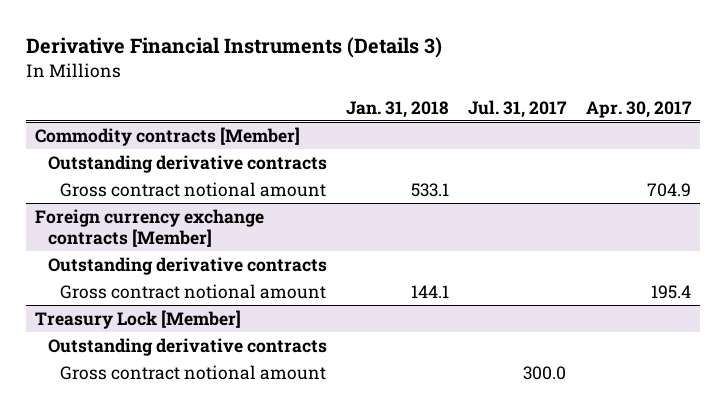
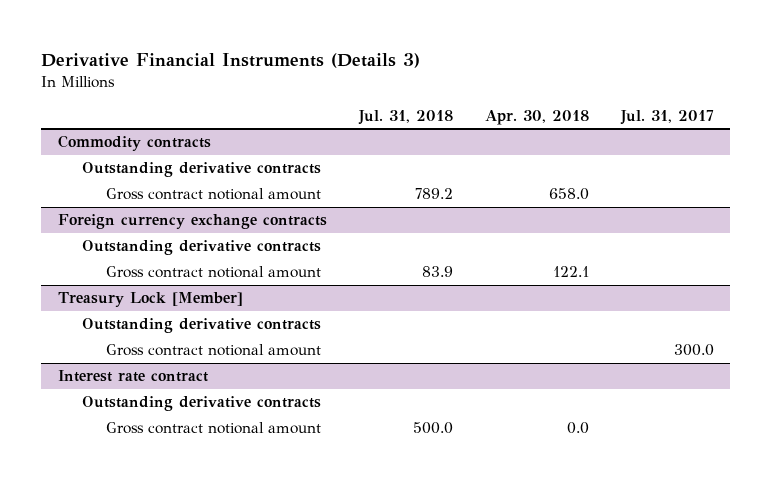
- | Jan. 31, 2018 | Jul. 31, 2017 | Apr. 30, 2017
+ | Jul. 31, 2018 | Apr. 30, 2018 | Jul. 31, 2017
- Commodity contracts [Member]
+ Commodity contracts
- Foreign currency exchange contracts [Member]
+ Foreign currency exchange contracts
+ Interest rate contract
+ Outstanding derivative contracts
+ Gross contract notional amount | 500.0 | 0.0 |

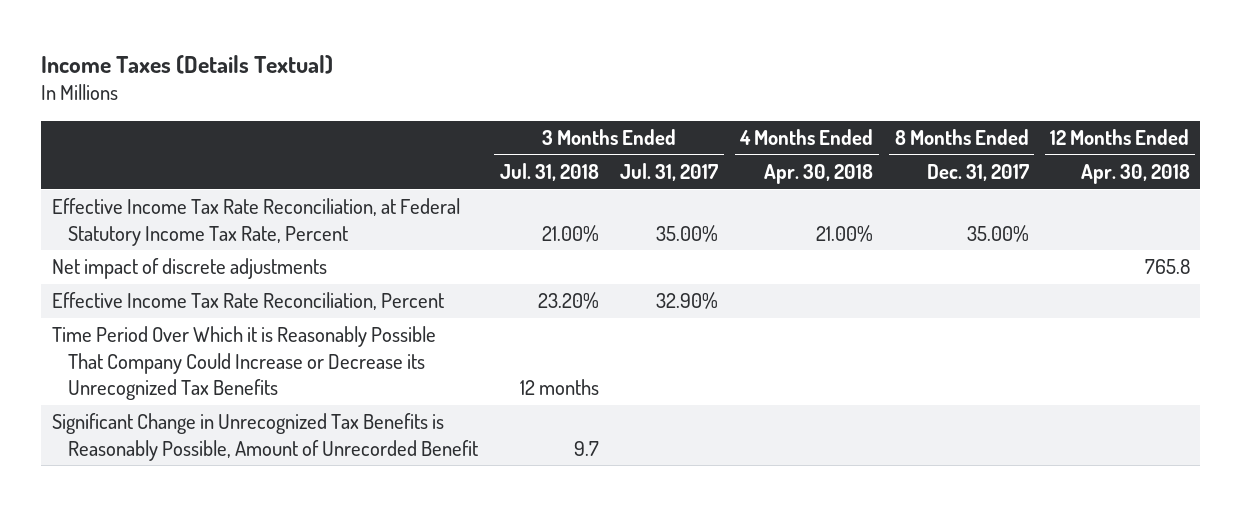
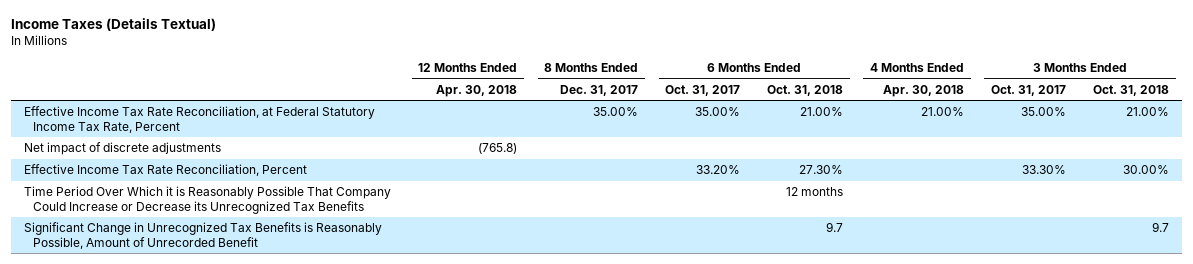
- | 3 Months Ended Jul. 31, 2018 | 3 Months Ended Jul. 31, 2017 | 4 Months Ended Apr. 30, 2018 | 8 Months Ended Dec. 31, 2017 | 12 Months Ended Apr. 30, 2018
+ | 12 Months Ended Apr. 30, 2018 | 8 Months Ended Dec. 31, 2017 | 6 Months Ended Oct. 31, 2017 | 6 Months Ended Oct. 31, 2018 | 4 Months Ended Apr. 30, 2018 | 3 Months Ended Oct. 31, 2017 | 3 Months Ended Oct. 31, 2018
- Net impact of discrete adjustments | | | | | 765.8
+ Net impact of discrete adjustments | (765.8) | | | | | |

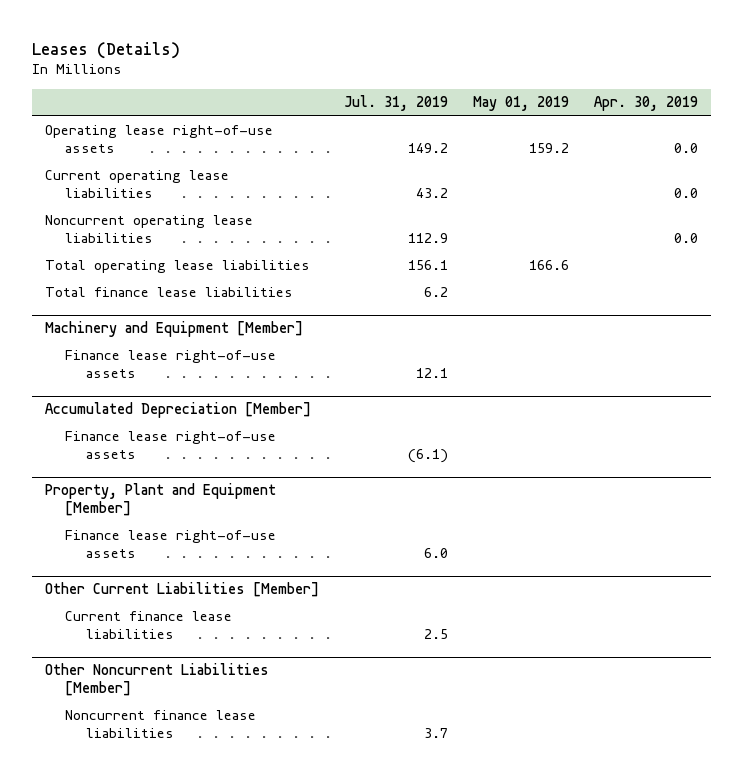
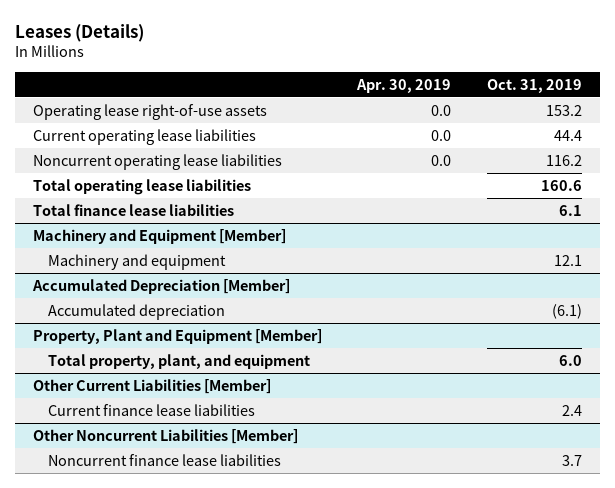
- | Jul. 31, 2019 | May 01, 2019 | Apr. 30, 2019
+ | Apr. 30, 2019 | Oct. 31, 2019
@ Machinery and Equipment [Member]
- Finance lease right-of-use assets | 12.1 | |
+ Machinery and equipment | | 12.1
@ Accumulated Depreciation [Member]
- Finance lease right-of-use assets | (6.1) | |
+ Accumulated depreciation | | (6.1)
@ Property, Plant and Equipment [Member]
- Finance lease right-of-use assets | 6.0 | |
+ Total property, plant, and equipment | | 6.0

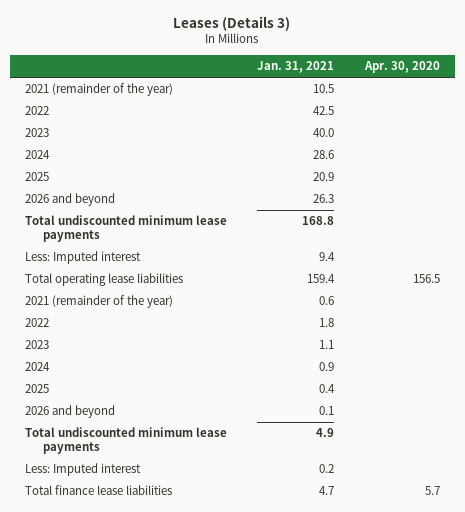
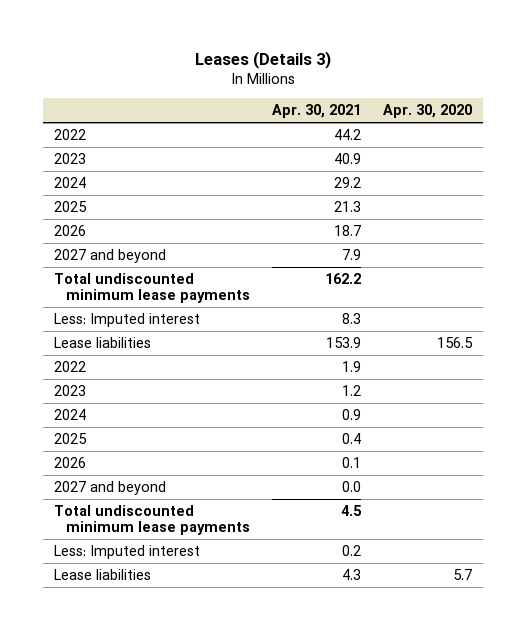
- | Jan. 31, 2021 | Apr. 30, 2020
+ | Apr. 30, 2021 | Apr. 30, 2020
- 2021 (remainder of the year) | 10.5 |
- 2026 and beyond | 26.3 |
+ 2026 | 18.7 |
+ 2027 and beyond | 7.9 |
- Total operating lease liabilities | 159.4 | 156.5
- 2021 (remainder of the year) | 0.6 |
+ Lease liabilities | 153.9 | 156.5
- 2026 and beyond | 0.1 |
+ 2026 | 0.1 |
+ 2027 and beyond | 0.0 |
- Total finance lease liabilities | 4.7 | 5.7
+ Lease liabilities | 4.3 | 5.7

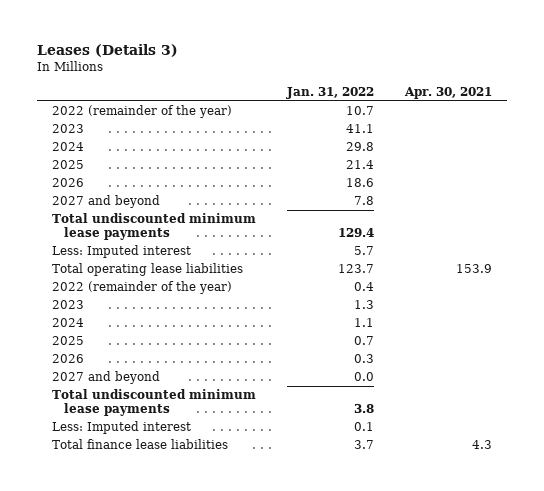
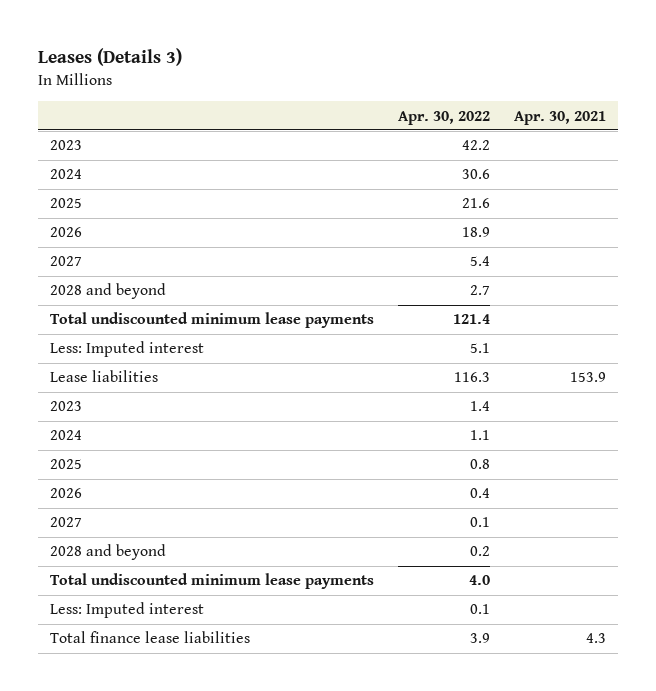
- | Jan. 31, 2022 | Apr. 30, 2021
+ | Apr. 30, 2022 | Apr. 30, 2021
- 2022 (remainder of the year) | 10.7 |
- 2027 and beyond | 7.8 |
+ 2027 | 5.4 |
+ 2028 and beyond | 2.7 |
- Total operating lease liabilities | 123.7 | 153.9
- 2022 (remainder of the year) | 0.4 |
+ Lease liabilities | 116.3 | 153.9
- 2027 and beyond | 0.0 |
+ 2027 | 0.1 |
+ 2028 and beyond | 0.2 |

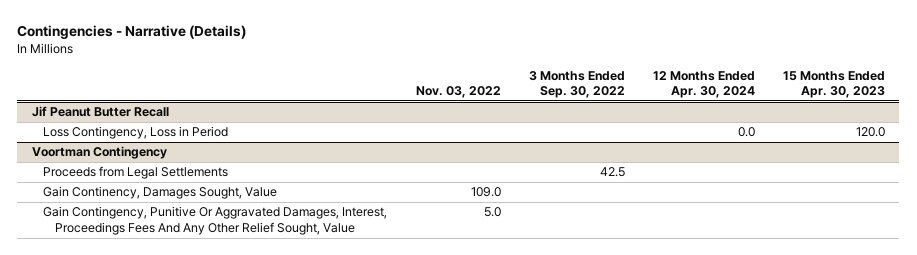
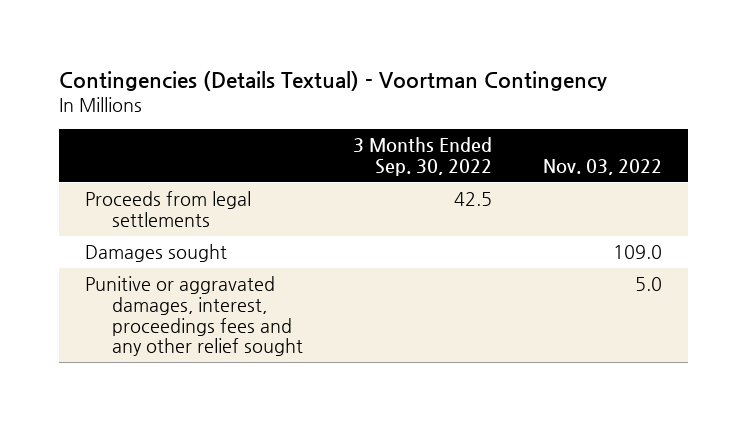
- Contingencies - Narrative (Details)
+ Contingencies (Details Textual) - Voortman Contingency
- | Nov. 03, 2022 | 3 Months Ended Sep. 30, 2022 | 12 Months Ended Apr. 30, 2024 | 15 Months Ended Apr. 30, 2023
+ | 3 Months Ended Sep. 30, 2022 | Nov. 03, 2022
- Jif Peanut Butter Recall
- Loss Contingency, Loss in Period | | | 0.0 | 120.0
- Voortman Contingency
- Proceeds from Legal Settlements | | 42.5 | |
- Gain Continency, Damages Sought, Value | 109.0 | | |
- Gain Contingency, Punitive Or Aggravated Damages, Interest, Proceedings Fees And Any Other Relief Sought, Value | 5.0 | | |
+ Proceeds from legal settlements | 42.5 |
+ Damages sought | | 109.0
+ Punitive or aggravated damages, interest, proceedings fees and any other relief sought | | 5.0

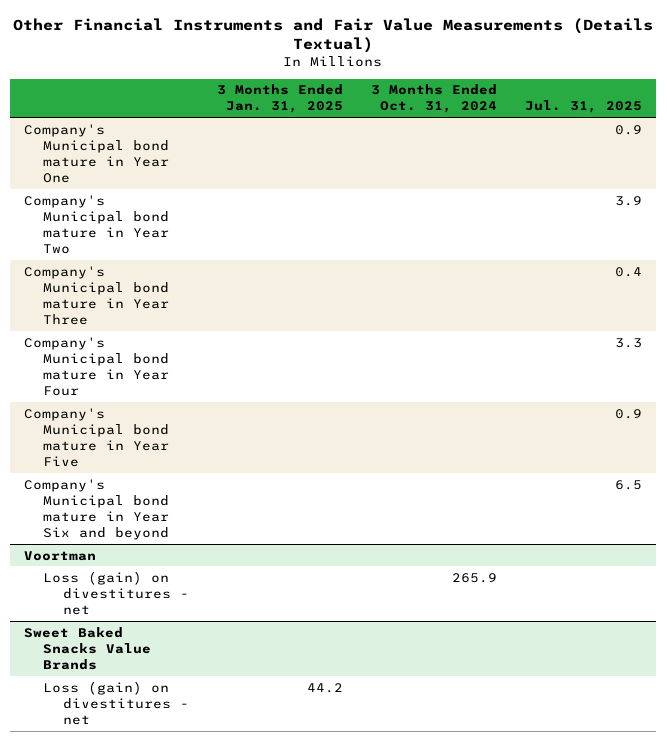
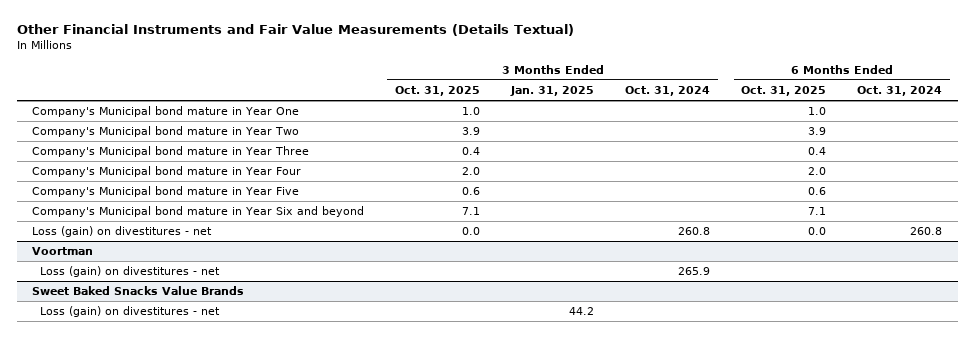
- | 3 Months Ended Jan. 31, 2025 | 3 Months Ended Oct. 31, 2024 | Jul. 31, 2025
+ | 3 Months Ended Oct. 31, 2025 | 3 Months Ended Jan. 31, 2025 | 3 Months Ended Oct. 31, 2024 | 6 Months Ended Oct. 31, 2025 | 6 Months Ended Oct. 31, 2024
+ Loss (gain) on divestitures - net | 0.0 | | 260.8 | 0.0 | 260.8

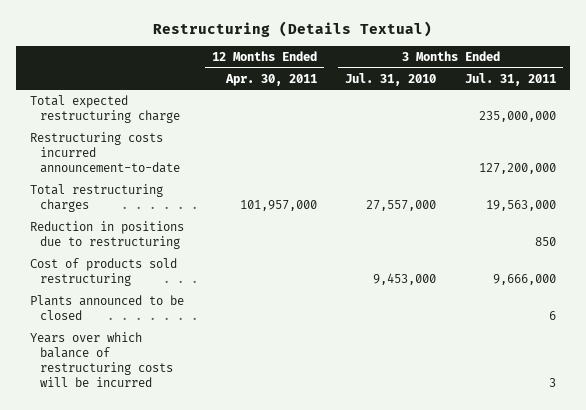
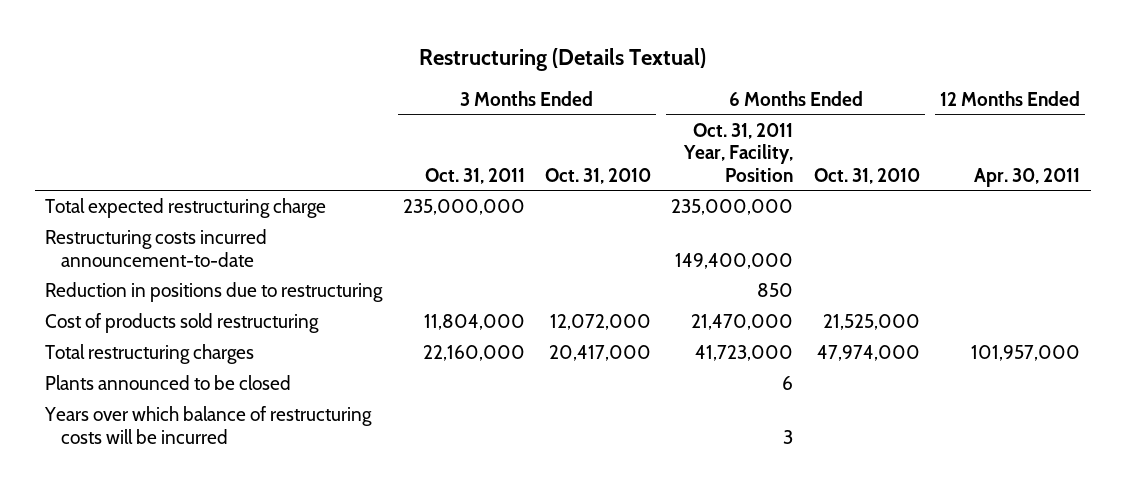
- | 12 Months Ended Apr. 30, 2011 | 3 Months Ended Jul. 31, 2010 | 3 Months Ended Jul. 31, 2011
+ | 3 Months Ended Oct. 31, 2011 | 3 Months Ended Oct. 31, 2010 | 6 Months Ended Oct. 31, 2011 Year, Facility, Position | 6 Months Ended Oct. 31, 2010 | 12 Months Ended Apr. 30, 2011
moved down: Total restructuring charges | 22,160,000 | 20,417,000 | 41,723,000 | 47,974,000 | 101,957,000

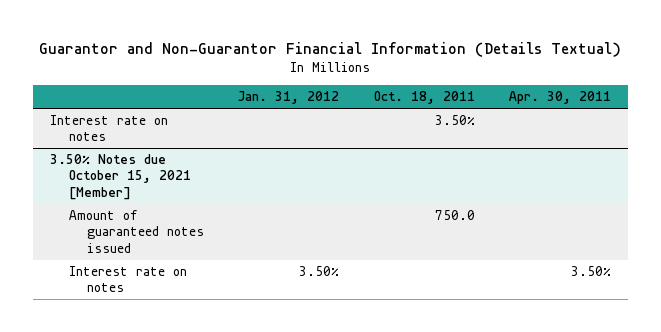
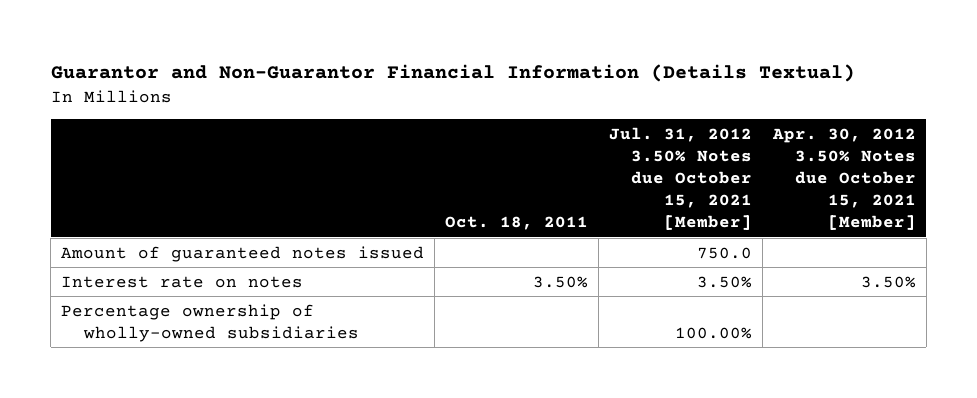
- | Jan. 31, 2012 | Oct. 18, 2011 | Apr. 30, 2011
+ | Oct. 18, 2011 | Jul. 31, 2012 3.50% Notes due October 15, 2021 [Member] | Apr. 30, 2012 3.50% Notes due October 15, 2021 [Member]
+ Amount of guaranteed notes issued | | 750.0 |
- 3.50% Notes due October 15, 2021 [Member]
- Amount of guaranteed notes issued | | 750.0 |
- Interest rate on notes | 3.50% | | 3.50%
+ Percentage ownership of wholly-owned subsidiaries | | 100.00% |

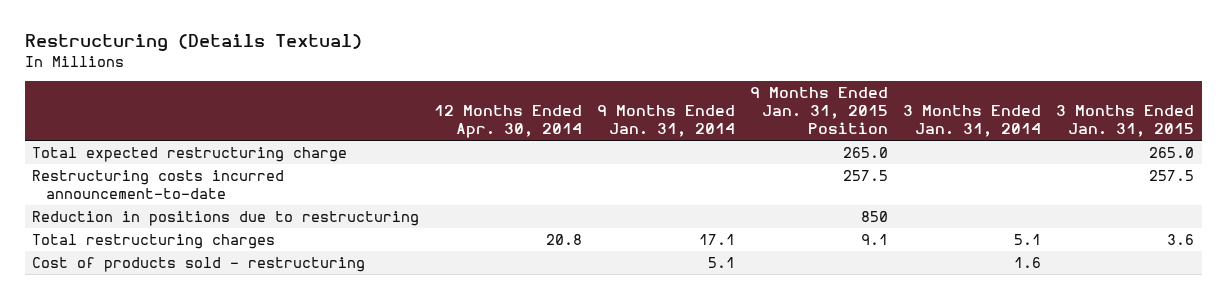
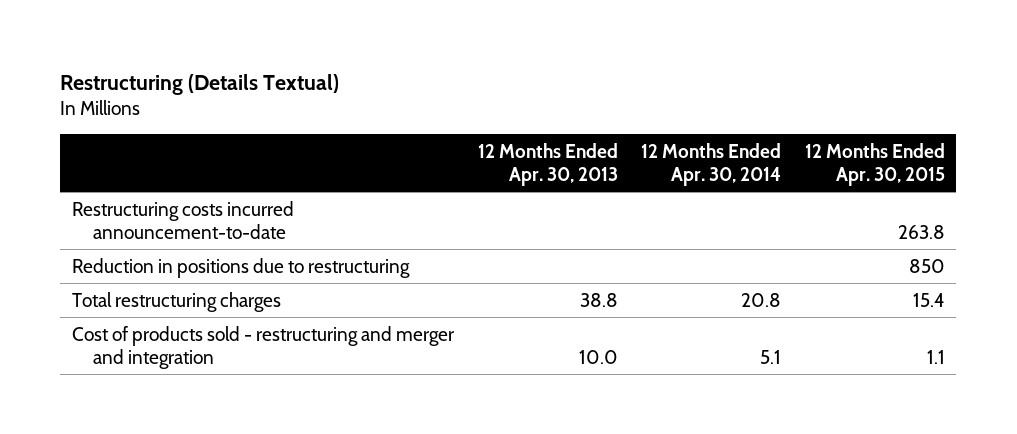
- | 12 Months Ended Apr. 30, 2014 | 9 Months Ended Jan. 31, 2014 | 9 Months Ended Jan. 31, 2015 Position | 3 Months Ended Jan. 31, 2014 | 3 Months Ended Jan. 31, 2015
+ | 12 Months Ended Apr. 30, 2013 | 12 Months Ended Apr. 30, 2014 | 12 Months Ended Apr. 30, 2015
- Total expected restructuring charge | | | 265.0 | | 265.0
- Cost of products sold - restructuring | | 5.1 | | 1.6 |
+ Cost of products sold - restructuring and merger and integration | 10.0 | 5.1 | 1.1

